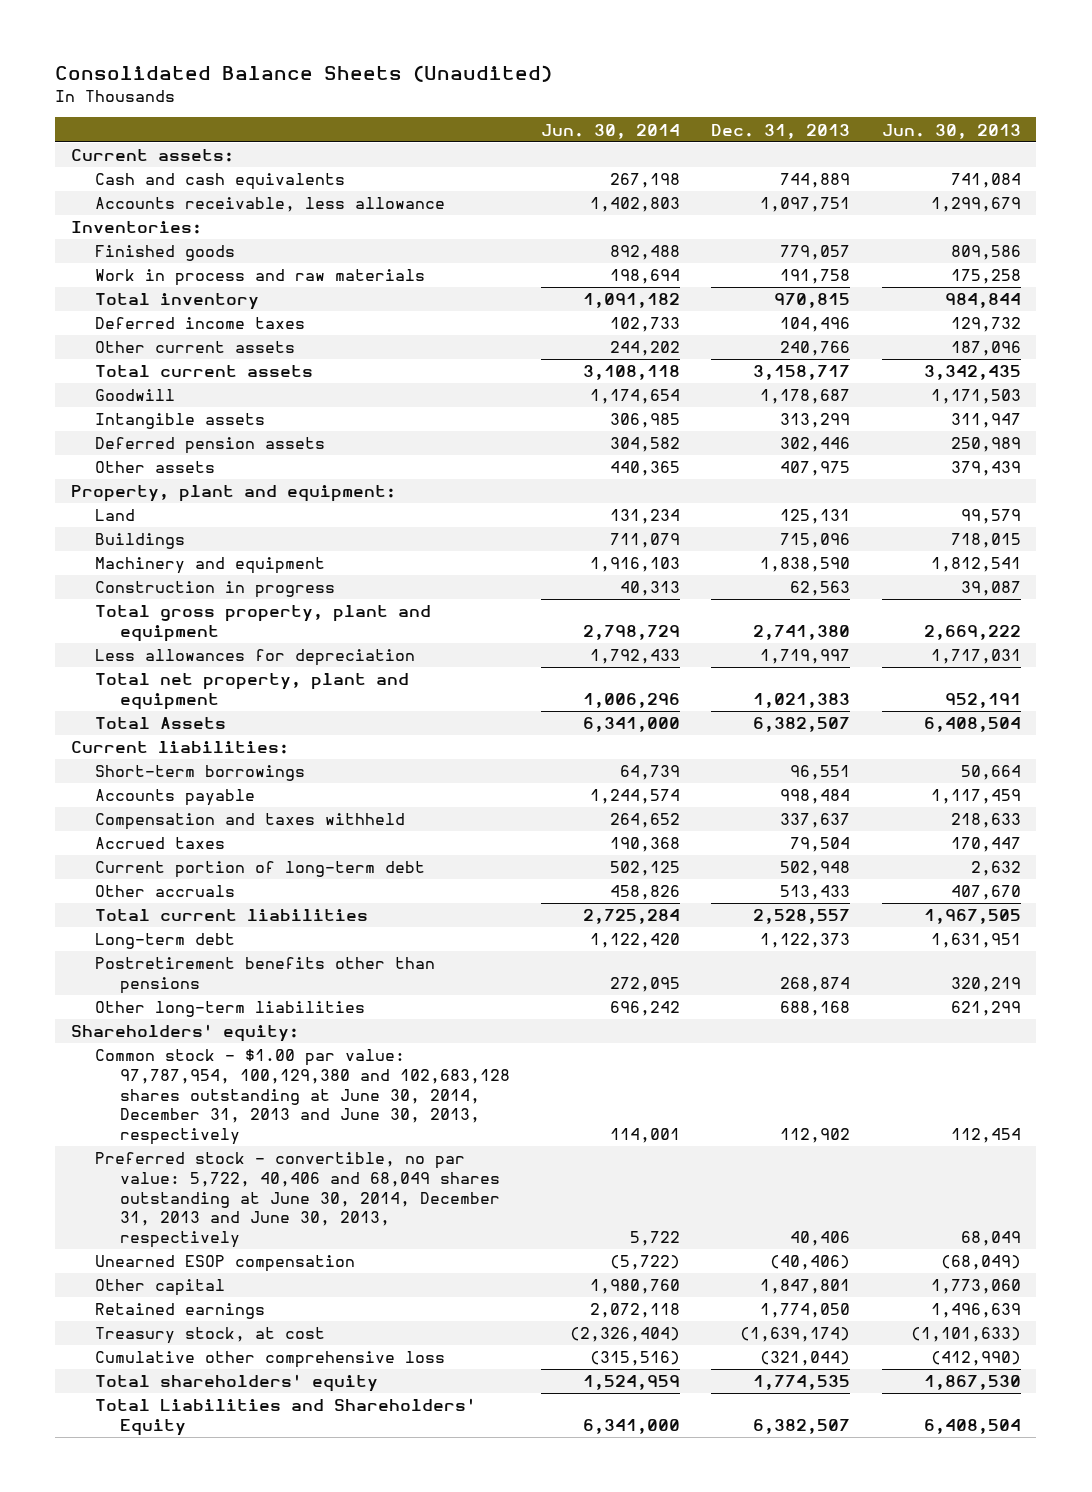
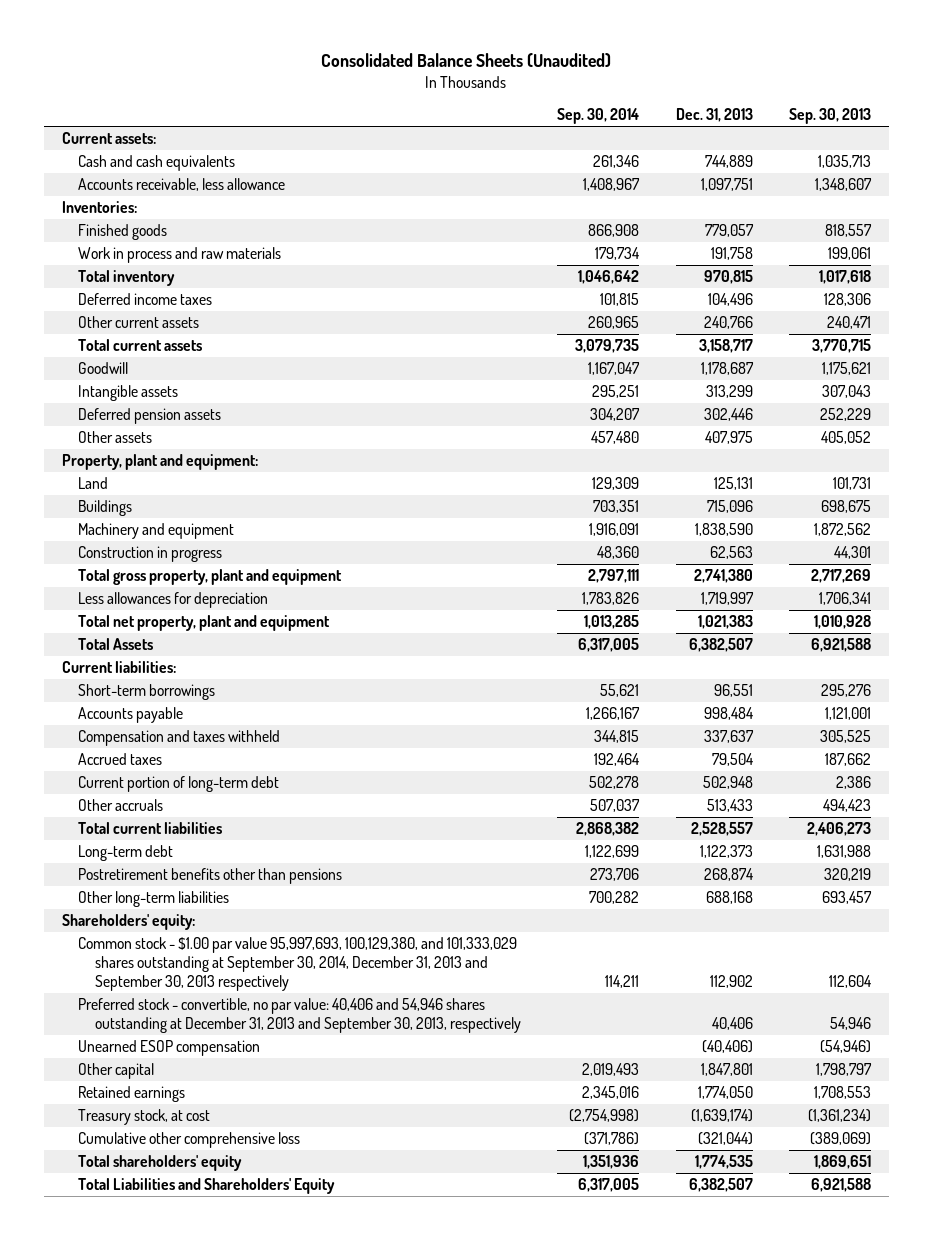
- | Jun. 30, 2014 | Dec. 31, 2013 | Jun. 30, 2013
+ | Sep. 30, 2014 | Dec. 31, 2013 | Sep. 30, 2013
- Common stock - $1.00 par value: 97,787,954, 100,129,380 and 102,683,128 shares outstanding at June 30, 2014, December 31, 2013 and June 30, 2013, respectively | 114,001 | 112,902 | 112,454
- Preferred stock - convertible, no par value: 5,722, 40,406 and 68,049 shares outstanding at June 30, 2014, December 31, 2013 and June 30, 2013, respectively | 5,722 | 40,406 | 68,049
+ Common stock - $1.00 par value 95,997,693, 100,129,380, and 101,333,029 shares outstanding at September 30, 2014, December 31, 2013 and September 30, 2013 respectively | 114,211 | 112,902 | 112,604
+ Preferred stock - convertible, no par value: 40,406 and 54,946 shares outstanding at December 31, 2013 and September 30, 2013, respectively | | 40,406 | 54,946

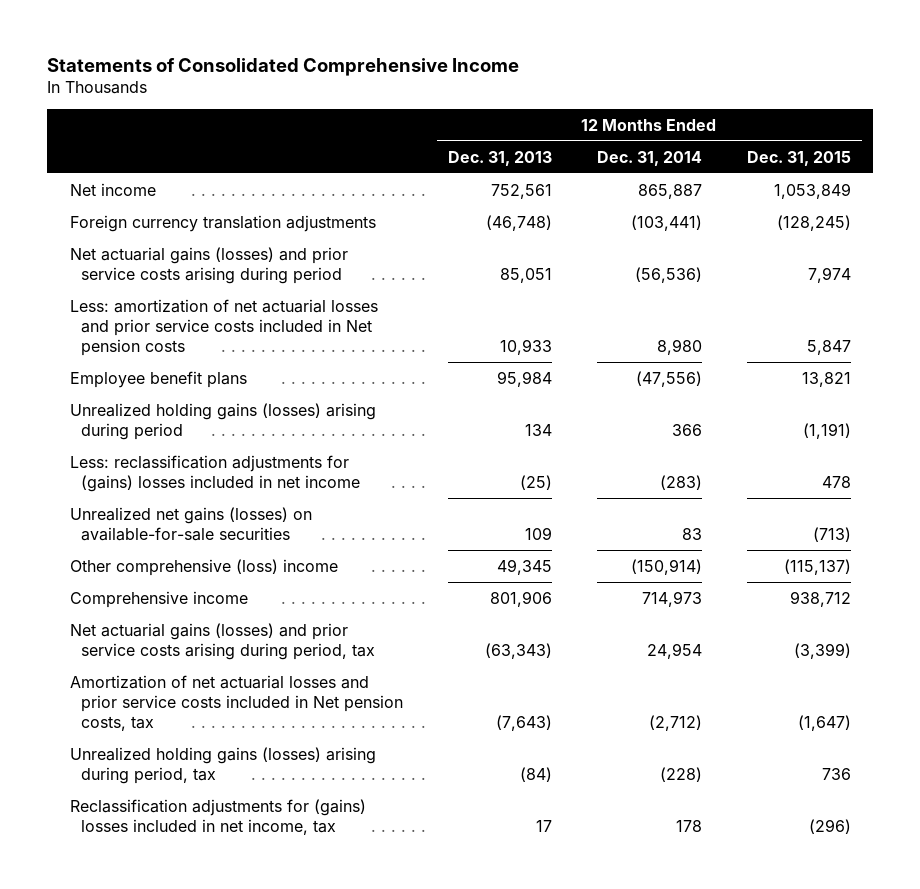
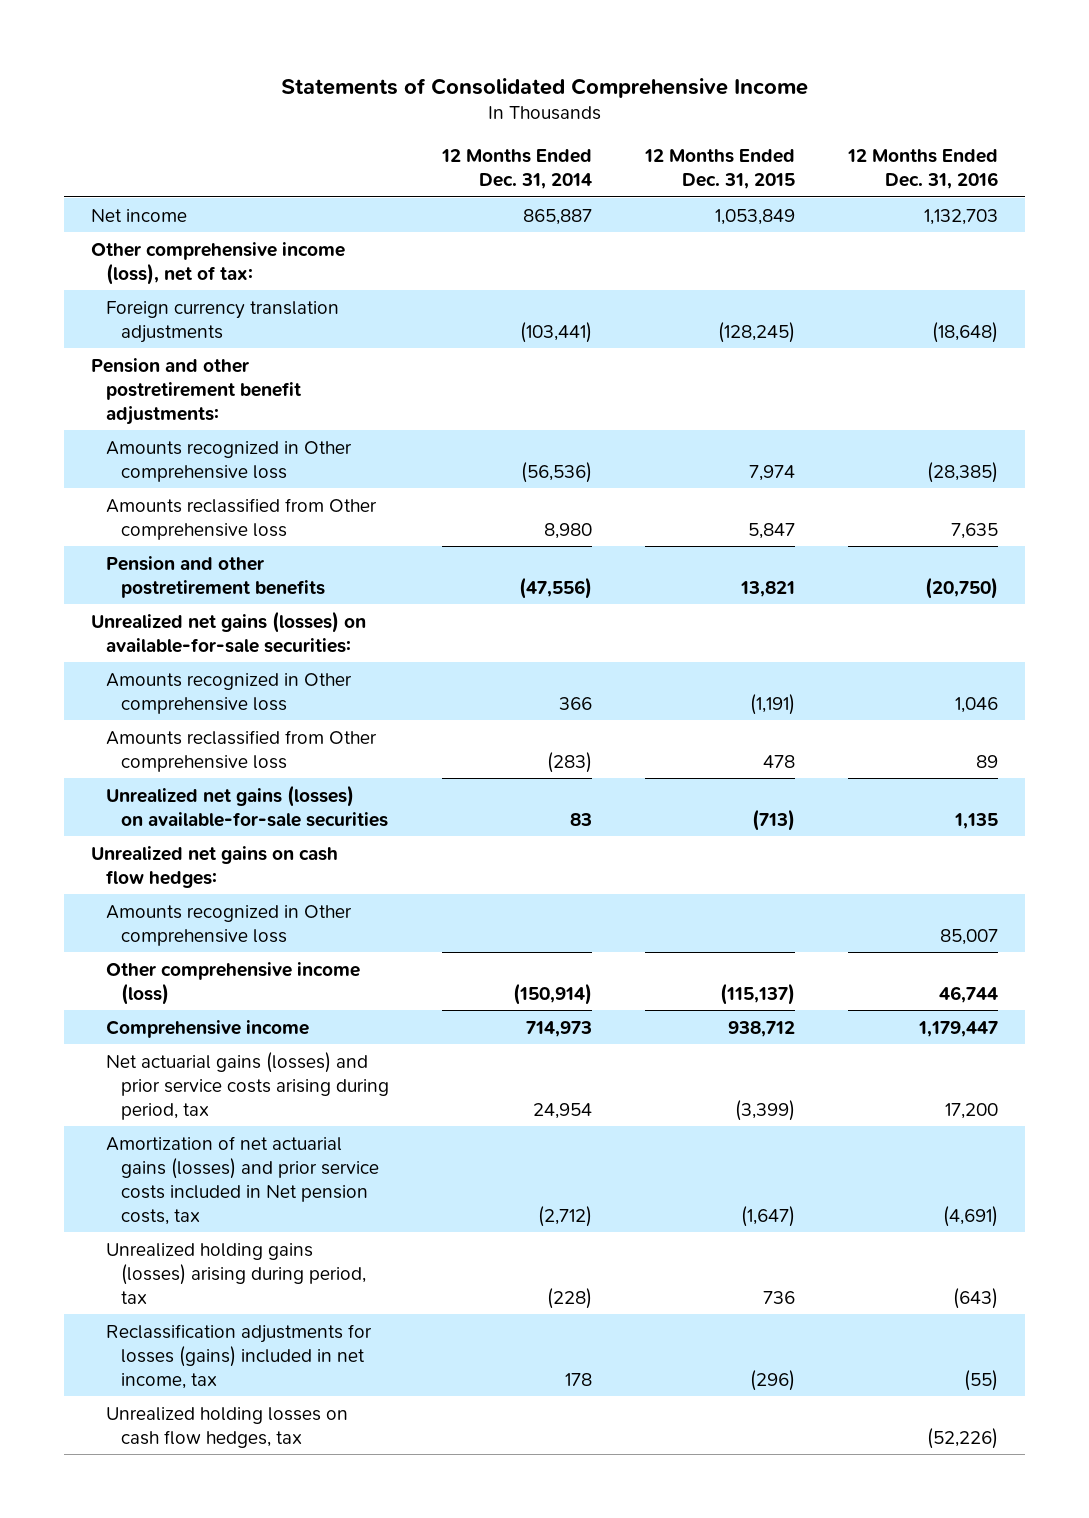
- | 12 Months Ended Dec. 31, 2013 | 12 Months Ended Dec. 31, 2014 | 12 Months Ended Dec. 31, 2015
+ | 12 Months Ended Dec. 31, 2014 | 12 Months Ended Dec. 31, 2015 | 12 Months Ended Dec. 31, 2016
+ Other comprehensive income (loss), net of tax:
- Net actuarial gains (losses) and prior service costs arising during period | 85,051 | (56,536) | 7,974
- Less: amortization of net actuarial losses and prior service costs included in Net pension costs | 10,933 | 8,980 | 5,847
- Employee benefit plans | 95,984 | (47,556) | 13,821
- Unrealized holding gains (losses) arising during period | 134 | 366 | (1,191)
- Less: reclassification adjustments for (gains) losses included in net income | (25) | (283) | 478
+ Pension and other postretirement benefit adjustments:
+ Amounts recognized in Other comprehensive loss | (56,536) | 7,974 | (28,385)
+ Amounts reclassified from Other comprehensive loss | 8,980 | 5,847 | 7,635
+ Pension and other postretirement benefits | (47,556) | 13,821 | (20,750)
+ Unrealized net gains (losses) on available-for-sale securities:
+ Amounts recognized in Other comprehensive loss | 366 | (1,191) | 1,046
+ Amounts reclassified from Other comprehensive loss | (283) | 478 | 89
- Other comprehensive (loss) income | 49,345 | (150,914) | (115,137)
+ Unrealized net gains on cash flow hedges:
+ Amounts recognized in Other comprehensive loss | | | 85,007
+ Other comprehensive income (loss) | (150,914) | (115,137) | 46,744
- Amortization of net actuarial losses and prior service costs included in Net pension costs, tax | (7,643) | (2,712) | (1,647)
+ Amortization of net actuarial gains (losses) and prior service costs included in Net pension costs, tax | (2,712) | (1,647) | (4,691)
- Reclassification adjustments for (gains) losses included in net income, tax | 17 | 178 | (296)
+ Reclassification adjustments for losses (gains) included in net income, tax | 178 | (296) | (55)
+ Unrealized holding losses on cash flow hedges, tax | | | (52,226)

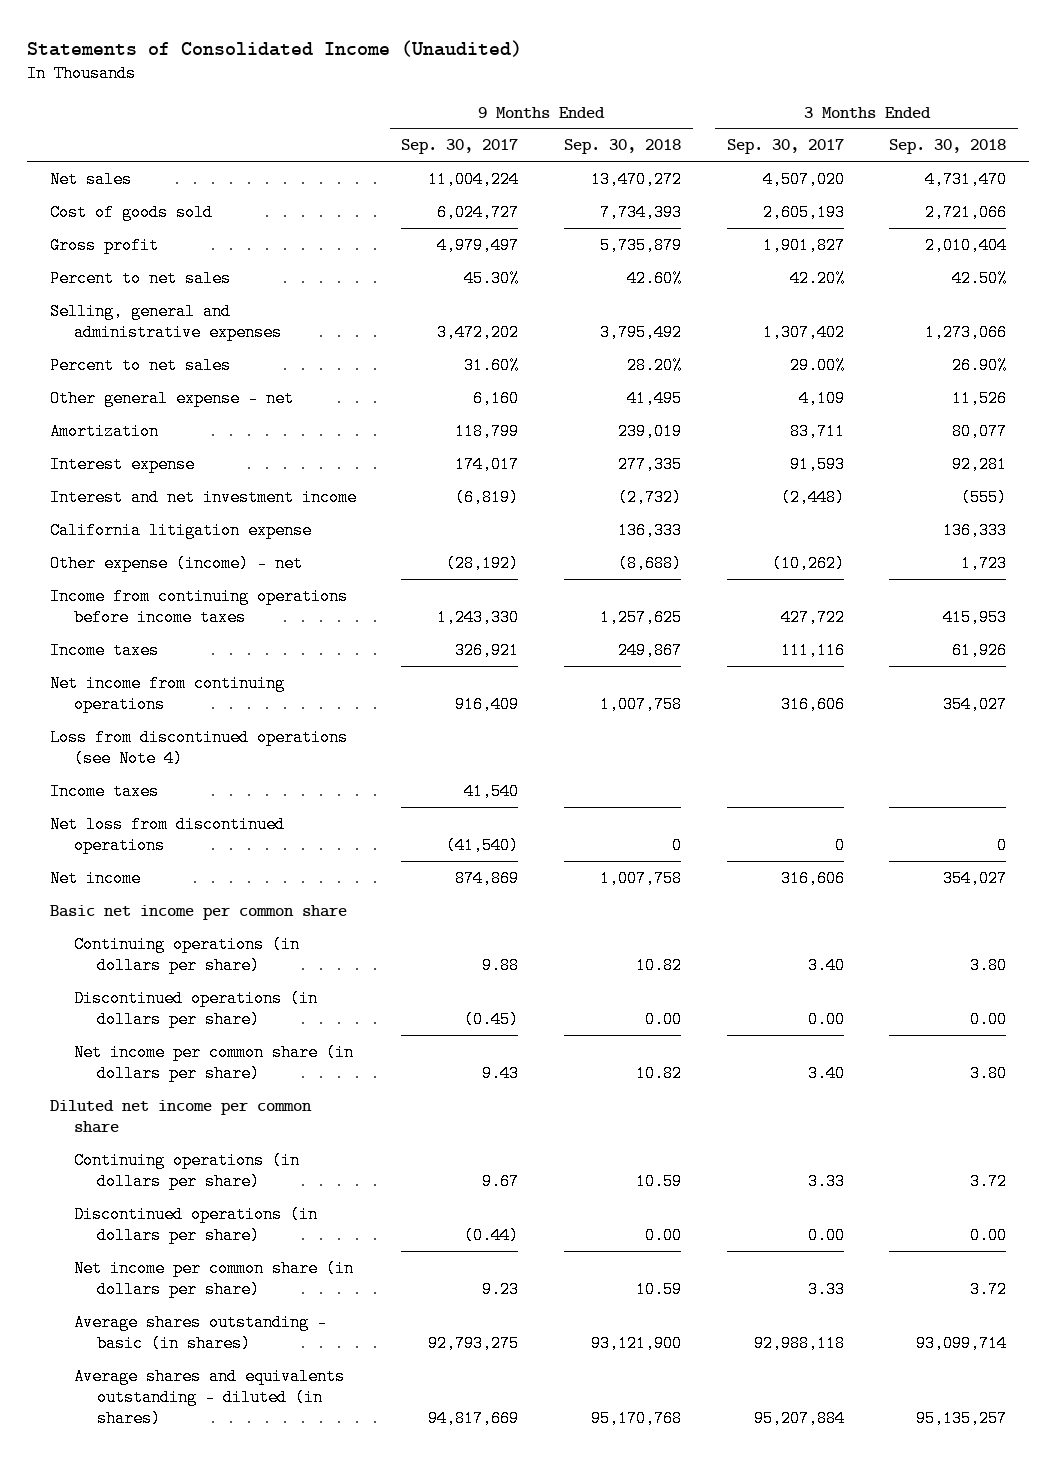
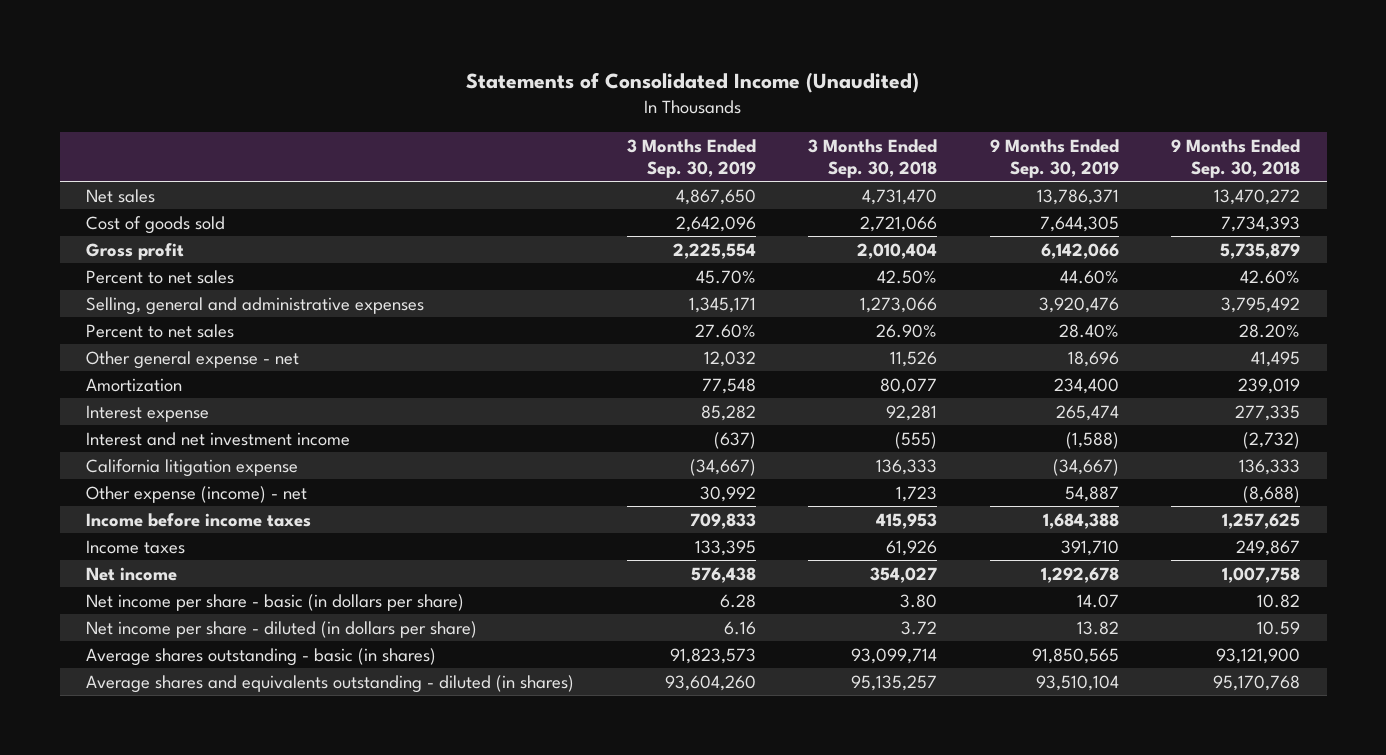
- | 9 Months Ended Sep. 30, 2017 | 9 Months Ended Sep. 30, 2018 | 3 Months Ended Sep. 30, 2017 | 3 Months Ended Sep. 30, 2018
+ | 3 Months Ended Sep. 30, 2019 | 3 Months Ended Sep. 30, 2018 | 9 Months Ended Sep. 30, 2019 | 9 Months Ended Sep. 30, 2018
- Income from continuing operations before income taxes | 1,243,330 | 1,257,625 | 427,722 | 415,953
+ Income before income taxes | 709,833 | 415,953 | 1,684,388 | 1,257,625
- Net income from continuing operations | 916,409 | 1,007,758 | 316,606 | 354,027
- Loss from discontinued operations (see Note 4)
- Income taxes | 41,540 | | |
- Net loss from discontinued operations | (41,540) | 0 | 0 | 0
- Basic net income per common share
- Continuing operations (in dollars per share) | 9.88 | 10.82 | 3.40 | 3.80
- Discontinued operations (in dollars per share) | (0.45) | 0.00 | 0.00 | 0.00
- Net income per common share (in dollars per share) | 9.43 | 10.82 | 3.40 | 3.80
- Diluted net income per common share
- Continuing operations (in dollars per share) | 9.67 | 10.59 | 3.33 | 3.72
- Discontinued operations (in dollars per share) | (0.44) | 0.00 | 0.00 | 0.00
- Net income per common share (in dollars per share) | 9.23 | 10.59 | 3.33 | 3.72
+ Net income per share - basic (in dollars per share) | 6.28 | 3.80 | 14.07 | 10.82
+ Net income per share - diluted (in dollars per share) | 6.16 | 3.72 | 13.82 | 10.59

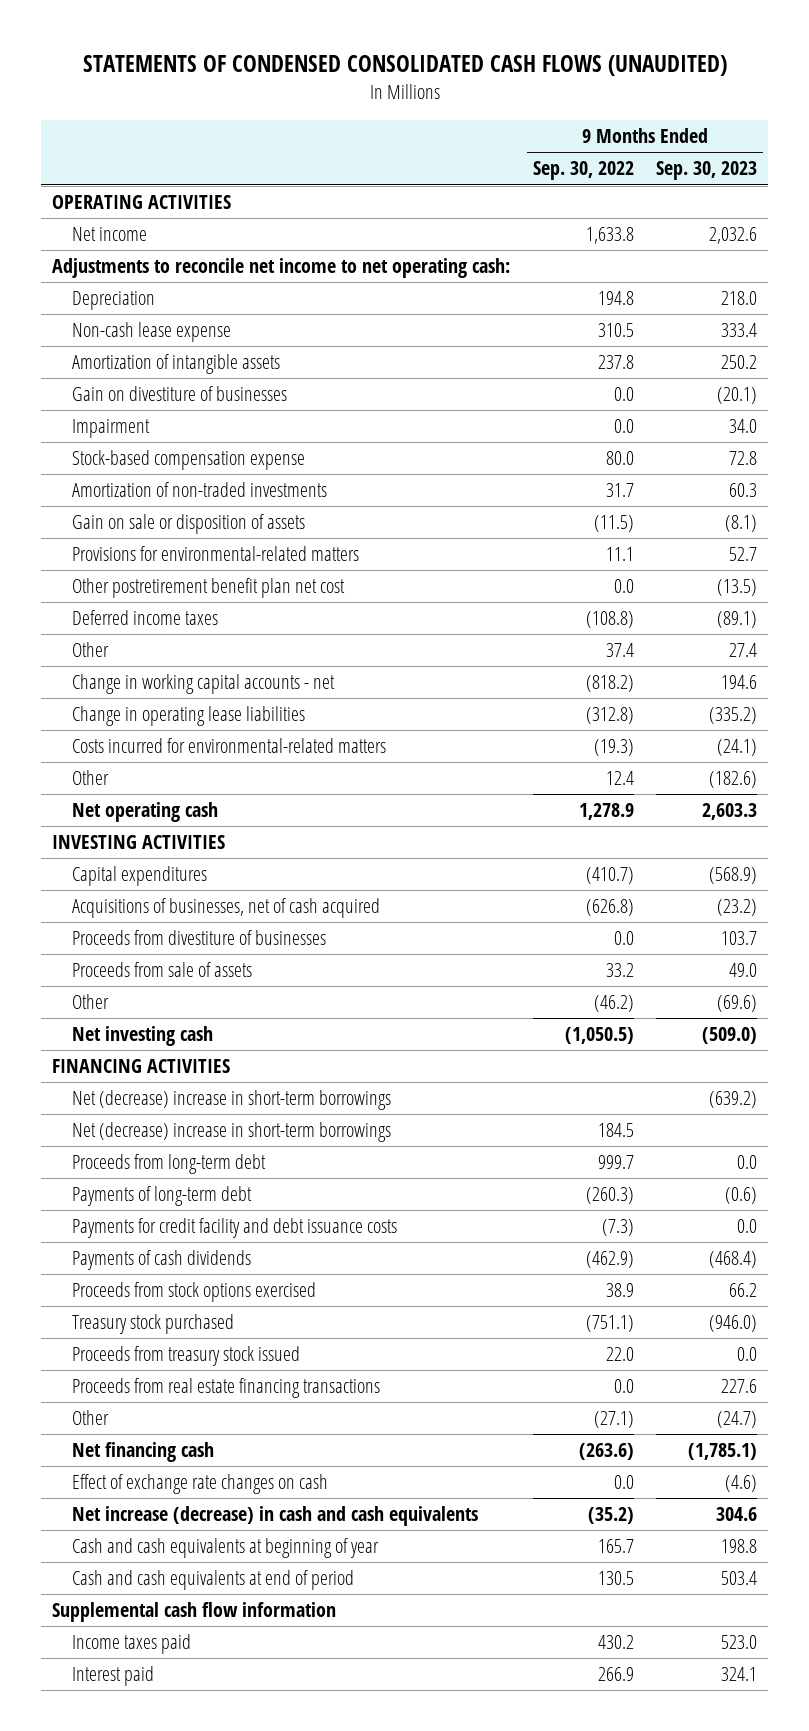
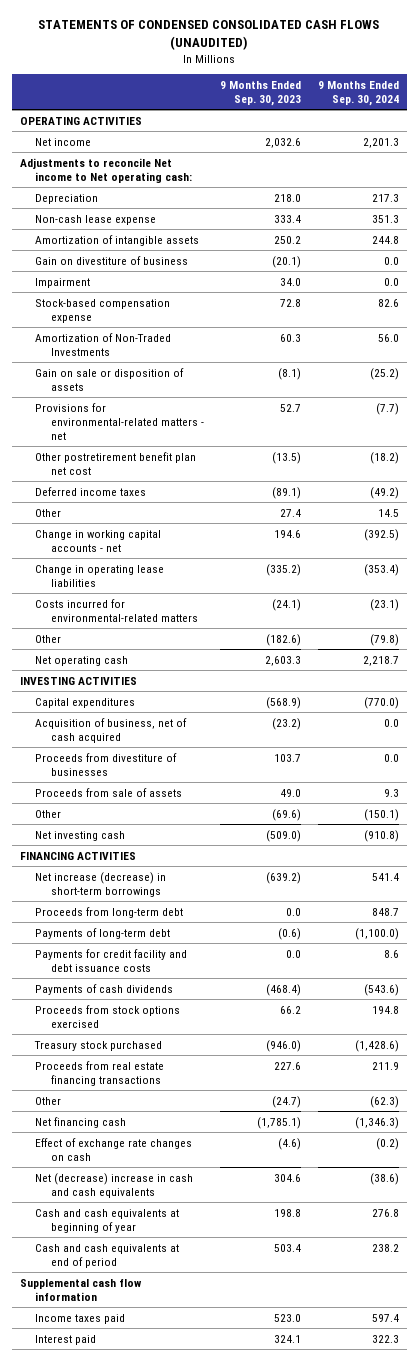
- | 9 Months Ended Sep. 30, 2022 | 9 Months Ended Sep. 30, 2023
+ | 9 Months Ended Sep. 30, 2023 | 9 Months Ended Sep. 30, 2024
- Adjustments to reconcile net income to net operating cash:
+ Adjustments to reconcile Net income to Net operating cash:
- Gain on divestiture of businesses | 0.0 | (20.1)
+ Gain on divestiture of business | (20.1) | 0.0
- Amortization of non-traded investments | 31.7 | 60.3
+ Amortization of Non-Traded Investments | 60.3 | 56.0
- Provisions for environmental-related matters | 11.1 | 52.7
+ Provisions for environmental-related matters - net | 52.7 | (7.7)
- Acquisitions of businesses, net of cash acquired | (626.8) | (23.2)
+ Acquisition of business, net of cash acquired | (23.2) | 0.0
- Net (decrease) increase in short-term borrowings | | (639.2)
- Net (decrease) increase in short-term borrowings | 184.5 |
+ Net increase (decrease) in short-term borrowings | (639.2) | 541.4
- Proceeds from treasury stock issued | 22.0 | 0.0
- Net increase (decrease) in cash and cash equivalents | (35.2) | 304.6
+ Net (decrease) increase in cash and cash equivalents | 304.6 | (38.6)

